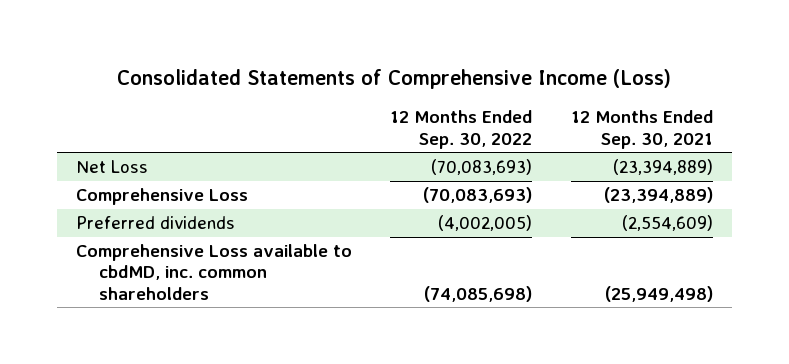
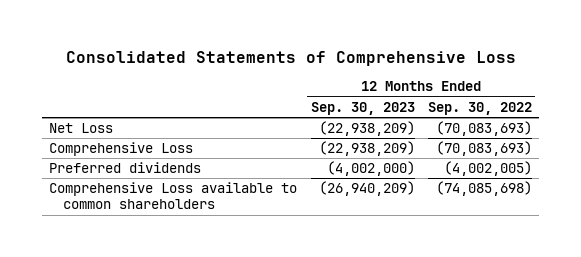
- Consolidated Statements of Comprehensive Income (Loss)
+ Consolidated Statements of Comprehensive Loss
- | 12 Months Ended Sep. 30, 2022 | 12 Months Ended Sep. 30, 2021
+ | 12 Months Ended Sep. 30, 2023 | 12 Months Ended Sep. 30, 2022
- Comprehensive Loss available to cbdMD, inc. common shareholders | (74,085,698) | (25,949,498)
+ Comprehensive Loss available to common shareholders | (26,940,209) | (74,085,698)

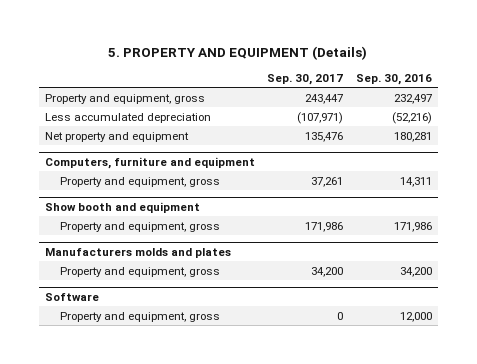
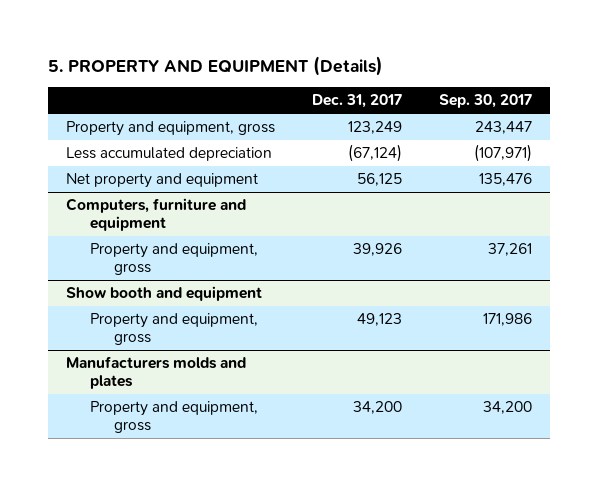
- | Sep. 30, 2017 | Sep. 30, 2016
+ | Dec. 31, 2017 | Sep. 30, 2017
- Software
- Property and equipment, gross | 0 | 12,000

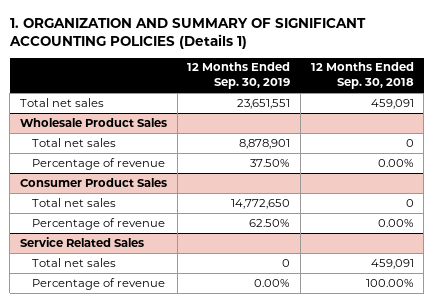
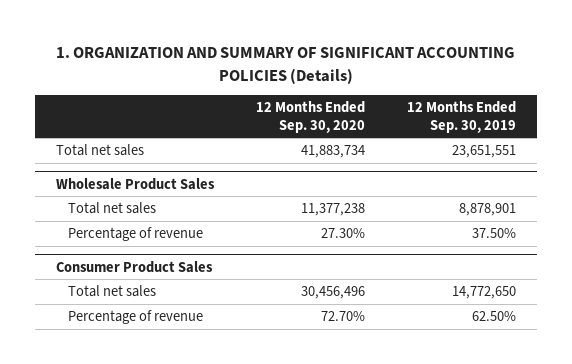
- 1. ORGANIZATION AND SUMMARY OF SIGNIFICANT ACCOUNTING POLICIES (Details 1)
+ 1. ORGANIZATION AND SUMMARY OF SIGNIFICANT ACCOUNTING POLICIES (Details)
- | 12 Months Ended Sep. 30, 2019 | 12 Months Ended Sep. 30, 2018
+ | 12 Months Ended Sep. 30, 2020 | 12 Months Ended Sep. 30, 2019
- Service Related Sales
- Total net sales | 0 | 459,091
- Percentage of revenue | 0.00% | 100.00%

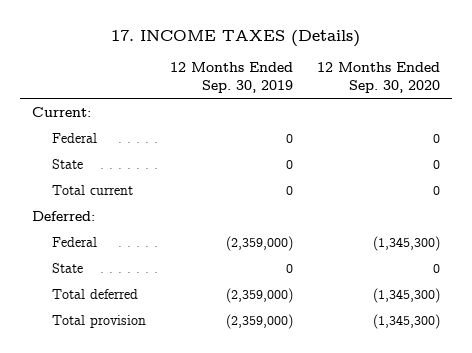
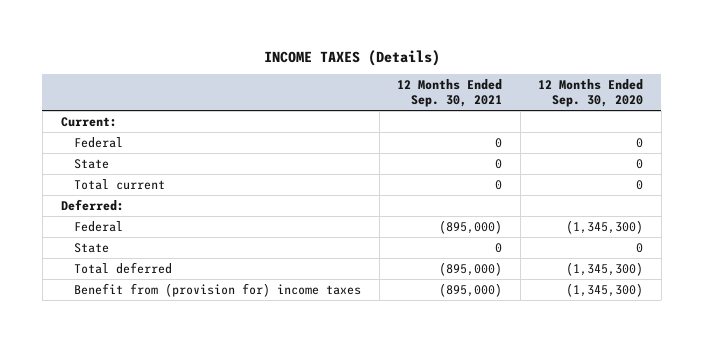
- 17. INCOME TAXES (Details)
+ INCOME TAXES (Details)
- | 12 Months Ended Sep. 30, 2019 | 12 Months Ended Sep. 30, 2020
+ | 12 Months Ended Sep. 30, 2021 | 12 Months Ended Sep. 30, 2020
- Total provision | (2,359,000) | (1,345,300)
+ Benefit from (provision for) income taxes | (895,000) | (1,345,300)

